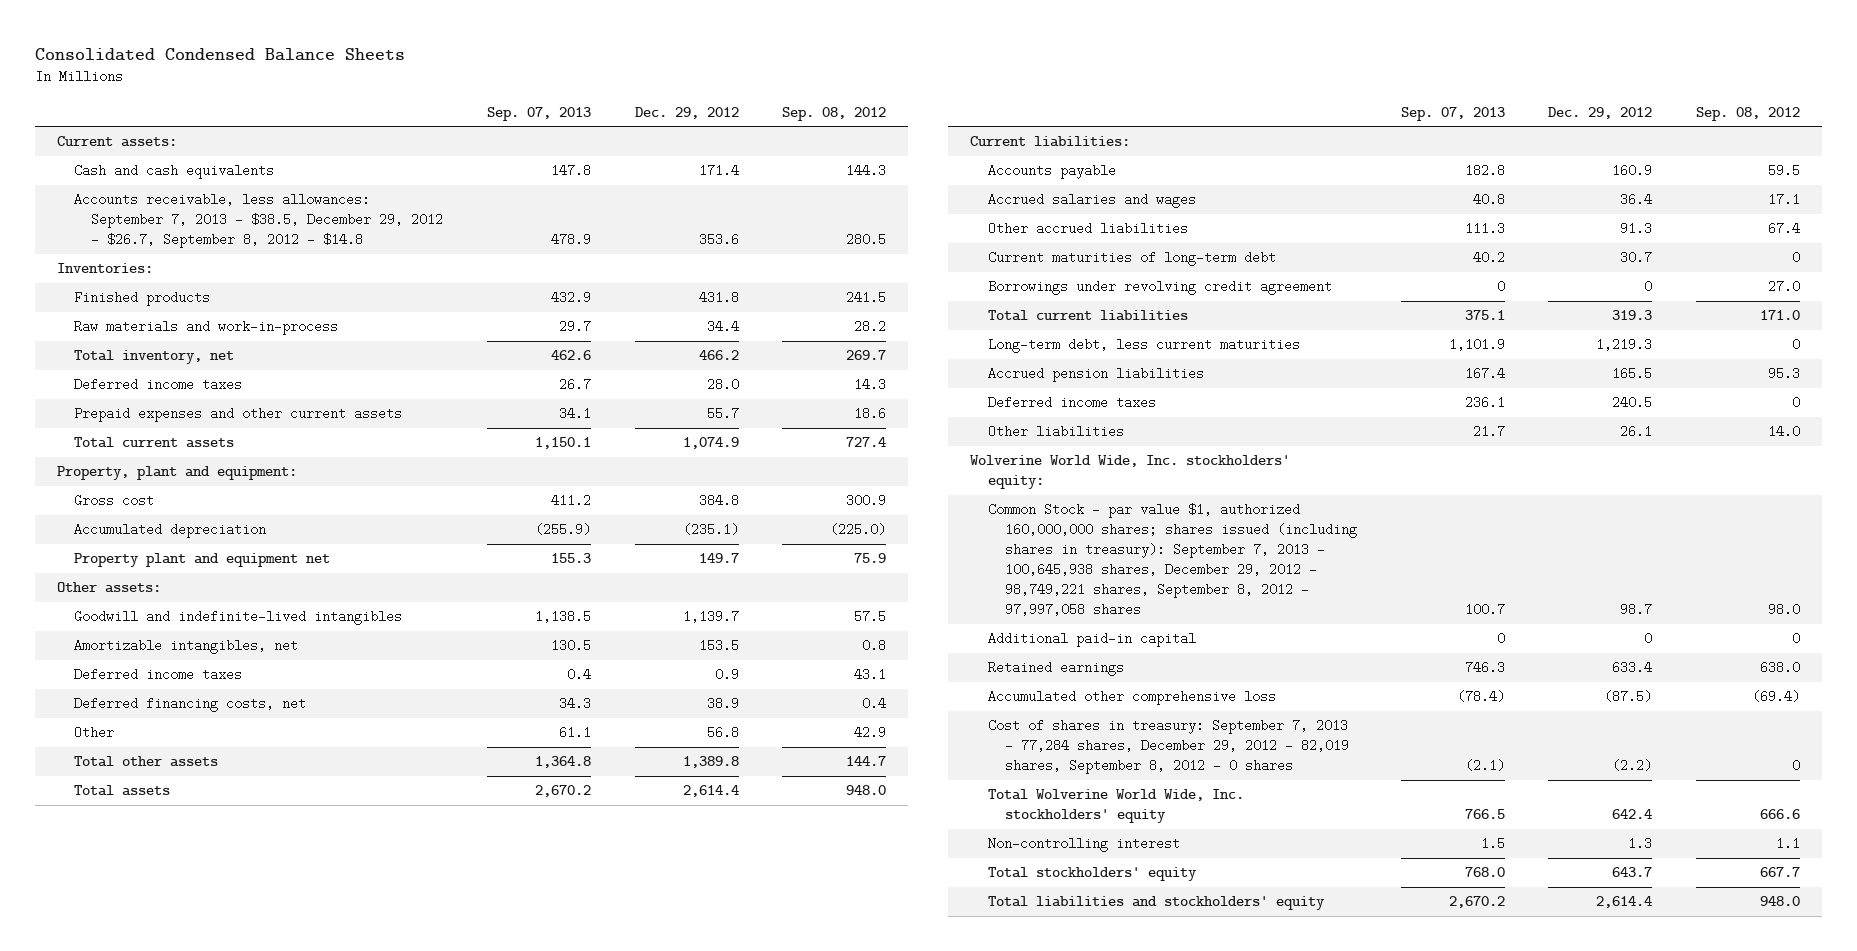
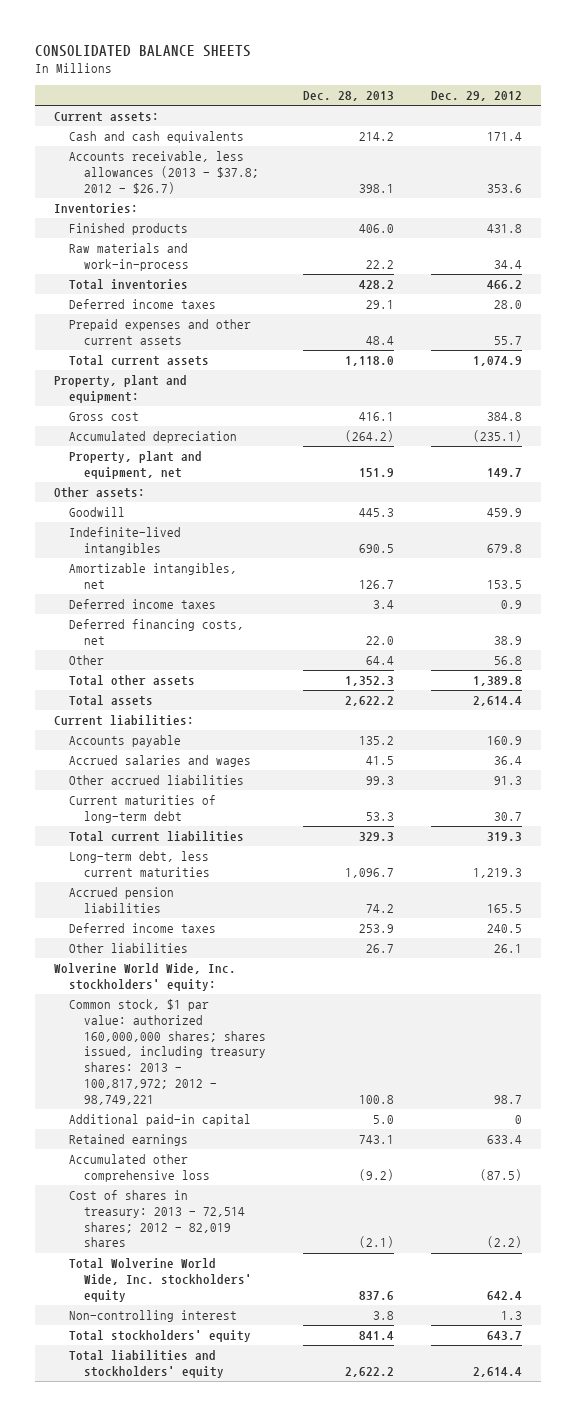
- Consolidated Condensed Balance Sheets
+ CONSOLIDATED BALANCE SHEETS
- | Sep. 07, 2013 | Dec. 29, 2012 | Sep. 08, 2012
+ | Dec. 28, 2013 | Dec. 29, 2012
- Accounts receivable, less allowances: September 7, 2013 - $38.5, December 29, 2012 - $26.7, September 8, 2012 - $14.8 | 478.9 | 353.6 | 280.5
+ Accounts receivable, less allowances (2013 - $37.8; 2012 - $26.7) | 398.1 | 353.6
- Total inventory, net | 462.6 | 466.2 | 269.7
+ Total inventories | 428.2 | 466.2
- Property plant and equipment net | 155.3 | 149.7 | 75.9
+ Property, plant and equipment, net | 151.9 | 149.7
- Goodwill and indefinite-lived intangibles | 1,138.5 | 1,139.7 | 57.5
+ Goodwill | 445.3 | 459.9
+ Indefinite-lived intangibles | 690.5 | 679.8
- Borrowings under revolving credit agreement | 0 | 0 | 27.0
- Common Stock - par value $1, authorized 160,000,000 shares; shares issued (including shares in treasury): September 7, 2013 - 100,645,938 shares, December 29, 2012 - 98,749,221 shares, September 8, 2012 - 97,997,058 shares | 100.7 | 98.7 | 98.0
+ Common stock, $1 par value: authorized 160,000,000 shares; shares issued, including treasury shares: 2013 - 100,817,972; 2012 - 98,749,221 | 100.8 | 98.7
- Cost of shares in treasury: September 7, 2013 - 77,284 shares, December 29, 2012 - 82,019 shares, September 8, 2012 - 0 shares | (2.1) | (2.2) | 0
+ Cost of shares in treasury: 2013 - 72,514 shares; 2012 - 82,019 shares | (2.1) | (2.2)

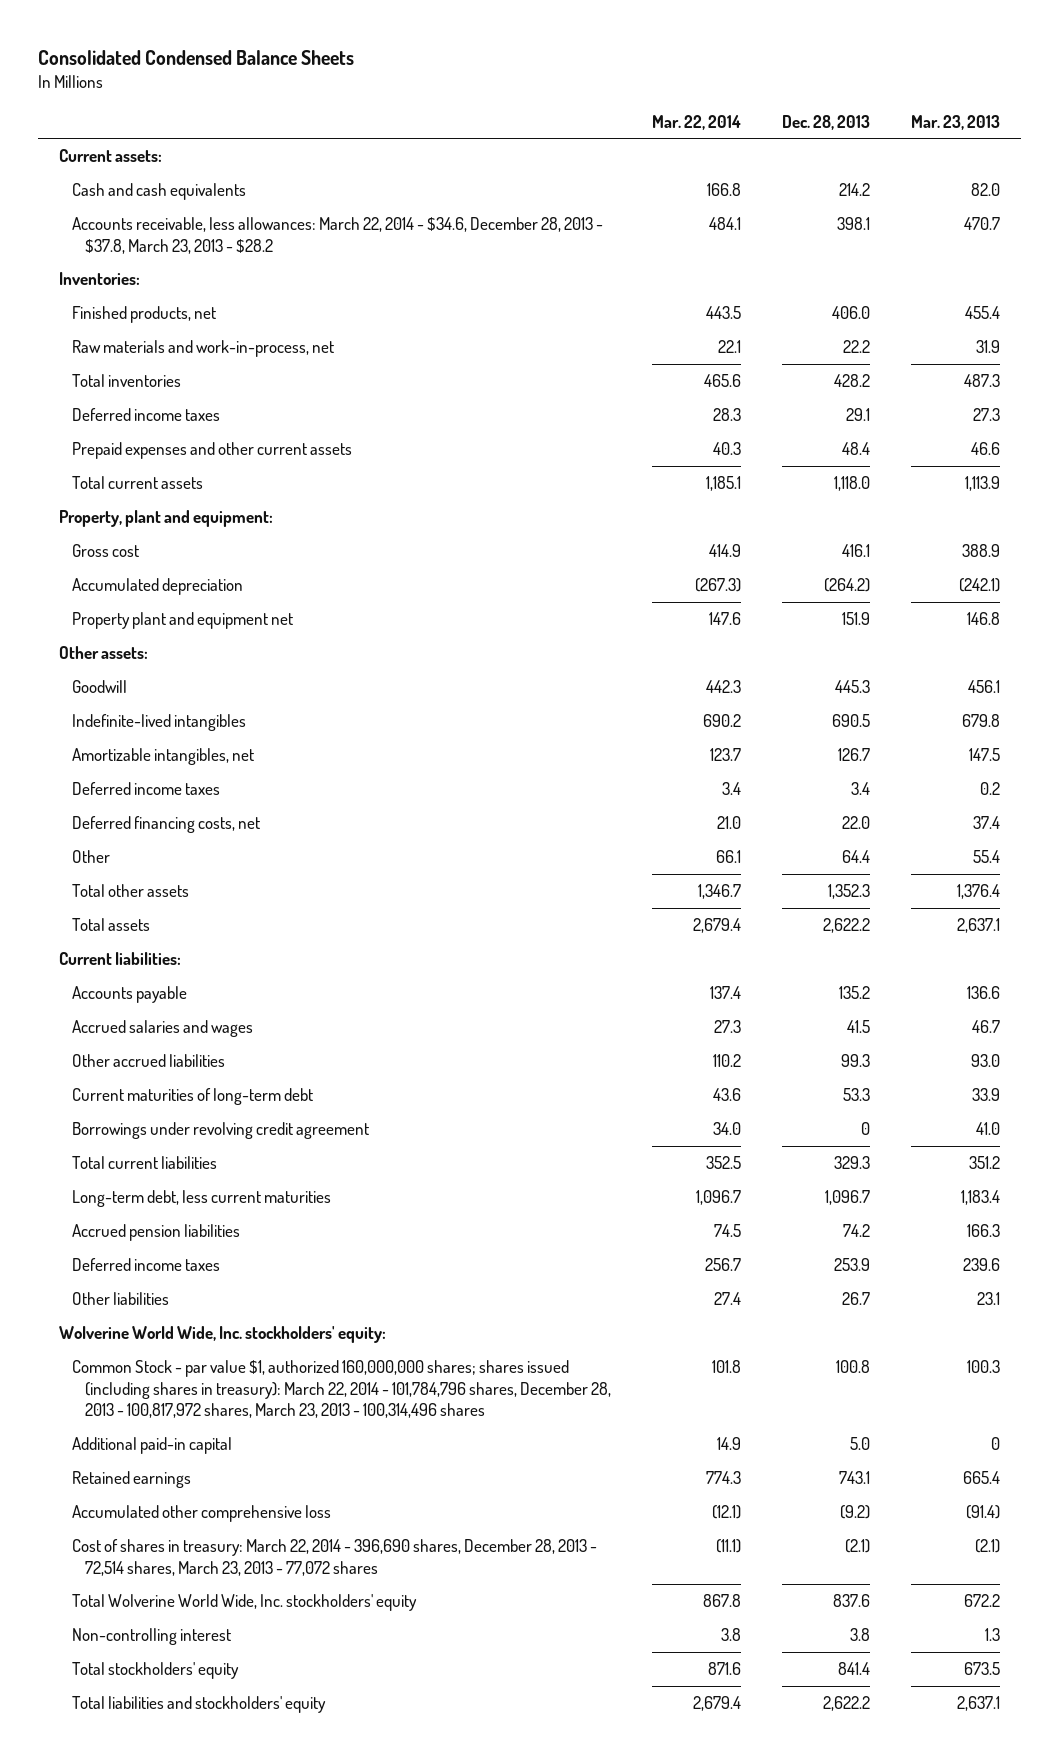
- CONSOLIDATED BALANCE SHEETS
+ Consolidated Condensed Balance Sheets
- | Dec. 28, 2013 | Dec. 29, 2012
+ | Mar. 22, 2014 | Dec. 28, 2013 | Mar. 23, 2013
- Accounts receivable, less allowances (2013 - $37.8; 2012 - $26.7) | 398.1 | 353.6
+ Accounts receivable, less allowances: March 22, 2014 - $34.6, December 28, 2013 - $37.8, March 23, 2013 - $28.2 | 484.1 | 398.1 | 470.7
- Finished products | 406.0 | 431.8
- Raw materials and work-in-process | 22.2 | 34.4
+ Finished products, net | 443.5 | 406.0 | 455.4
+ Raw materials and work-in-process, net | 22.1 | 22.2 | 31.9
- Property, plant and equipment, net | 151.9 | 149.7
+ Property plant and equipment net | 147.6 | 151.9 | 146.8
+ Borrowings under revolving credit agreement | 34.0 | 0 | 41.0
- Common stock, $1 par value: authorized 160,000,000 shares; shares issued, including treasury shares: 2013 - 100,817,972; 2012 - 98,749,221 | 100.8 | 98.7
+ Common Stock - par value $1, authorized 160,000,000 shares; shares issued (including shares in treasury): March 22, 2014 - 101,784,796 shares, December 28, 2013 - 100,817,972 shares, March 23, 2013 - 100,314,496 shares | 101.8 | 100.8 | 100.3
- Cost of shares in treasury: 2013 - 72,514 shares; 2012 - 82,019 shares | (2.1) | (2.2)
+ Cost of shares in treasury: March 22, 2014 - 396,690 shares, December 28, 2013 - 72,514 shares, March 23, 2013 - 77,072 shares | (11.1) | (2.1) | (2.1)

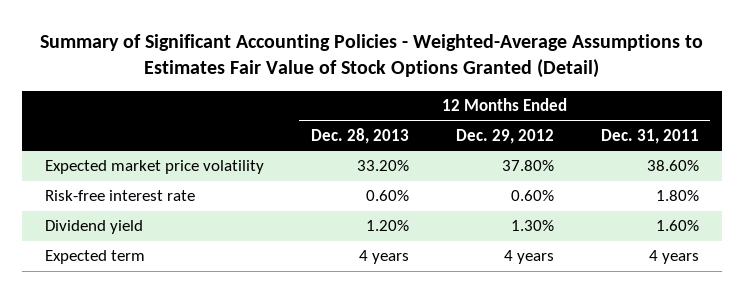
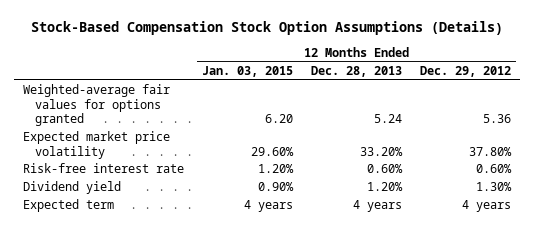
- Summary of Significant Accounting Policies - Weighted-Average Assumptions to Estimates Fair Value of Stock Options Granted (Detail)
+ Stock-Based Compensation Stock Option Assumptions (Details)
- | 12 Months Ended Dec. 28, 2013 | 12 Months Ended Dec. 29, 2012 | 12 Months Ended Dec. 31, 2011
+ | 12 Months Ended Jan. 03, 2015 | 12 Months Ended Dec. 28, 2013 | 12 Months Ended Dec. 29, 2012
+ Weighted-average fair values for options granted | 6.20 | 5.24 | 5.36

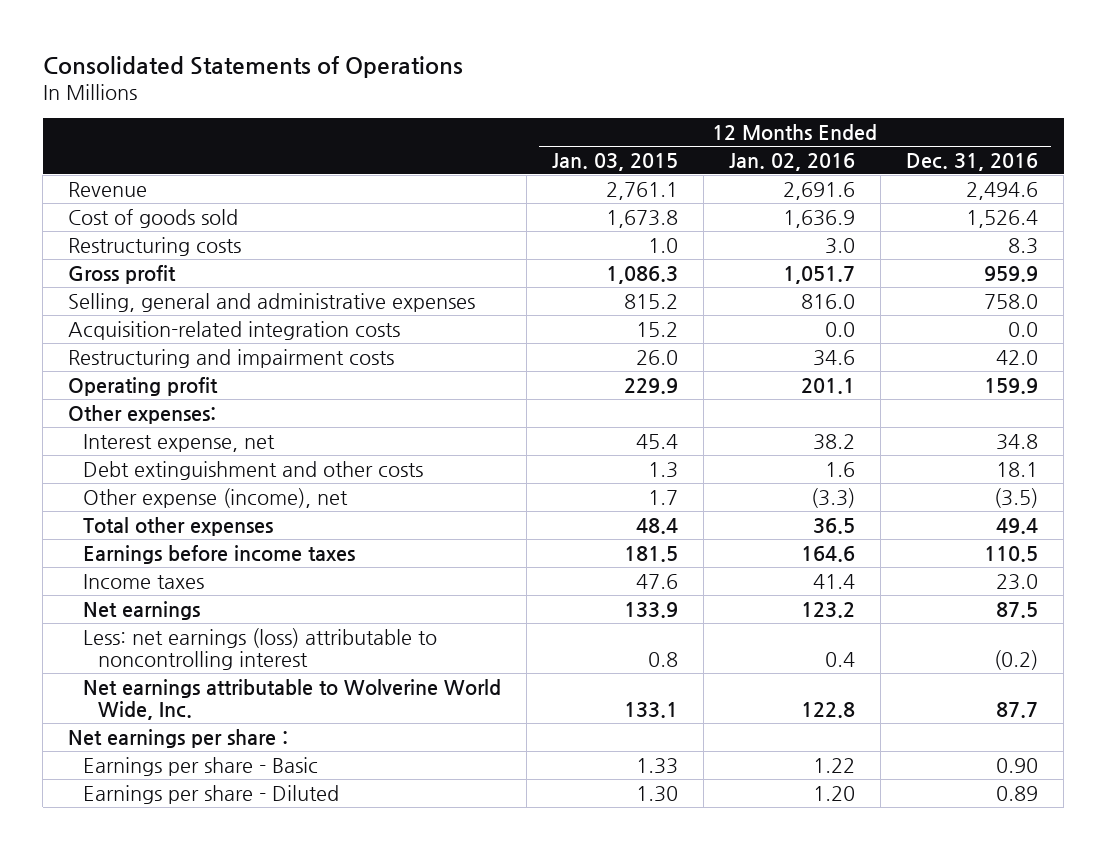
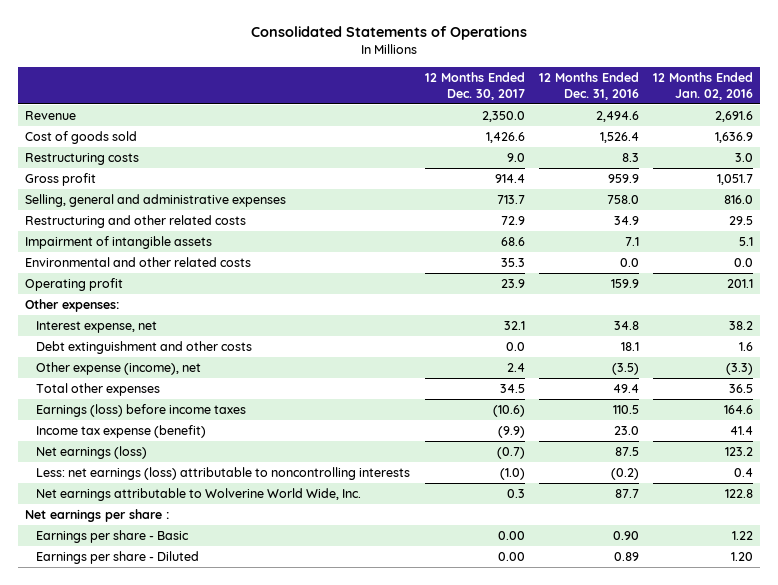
- | 12 Months Ended Jan. 03, 2015 | 12 Months Ended Jan. 02, 2016 | 12 Months Ended Dec. 31, 2016
+ | 12 Months Ended Dec. 30, 2017 | 12 Months Ended Dec. 31, 2016 | 12 Months Ended Jan. 02, 2016
- Acquisition-related integration costs | 15.2 | 0.0 | 0.0
- Restructuring and impairment costs | 26.0 | 34.6 | 42.0
+ Restructuring and other related costs | 72.9 | 34.9 | 29.5
+ Impairment of intangible assets | 68.6 | 7.1 | 5.1
+ Environmental and other related costs | 35.3 | 0.0 | 0.0
- Earnings before income taxes | 181.5 | 164.6 | 110.5
- Income taxes | 47.6 | 41.4 | 23.0
- Net earnings | 133.9 | 123.2 | 87.5
- Less: net earnings (loss) attributable to noncontrolling interest | 0.8 | 0.4 | (0.2)
+ Earnings (loss) before income taxes | (10.6) | 110.5 | 164.6
+ Income tax expense (benefit) | (9.9) | 23.0 | 41.4
+ Net earnings (loss) | (0.7) | 87.5 | 123.2
+ Less: net earnings (loss) attributable to noncontrolling interests | (1.0) | (0.2) | 0.4

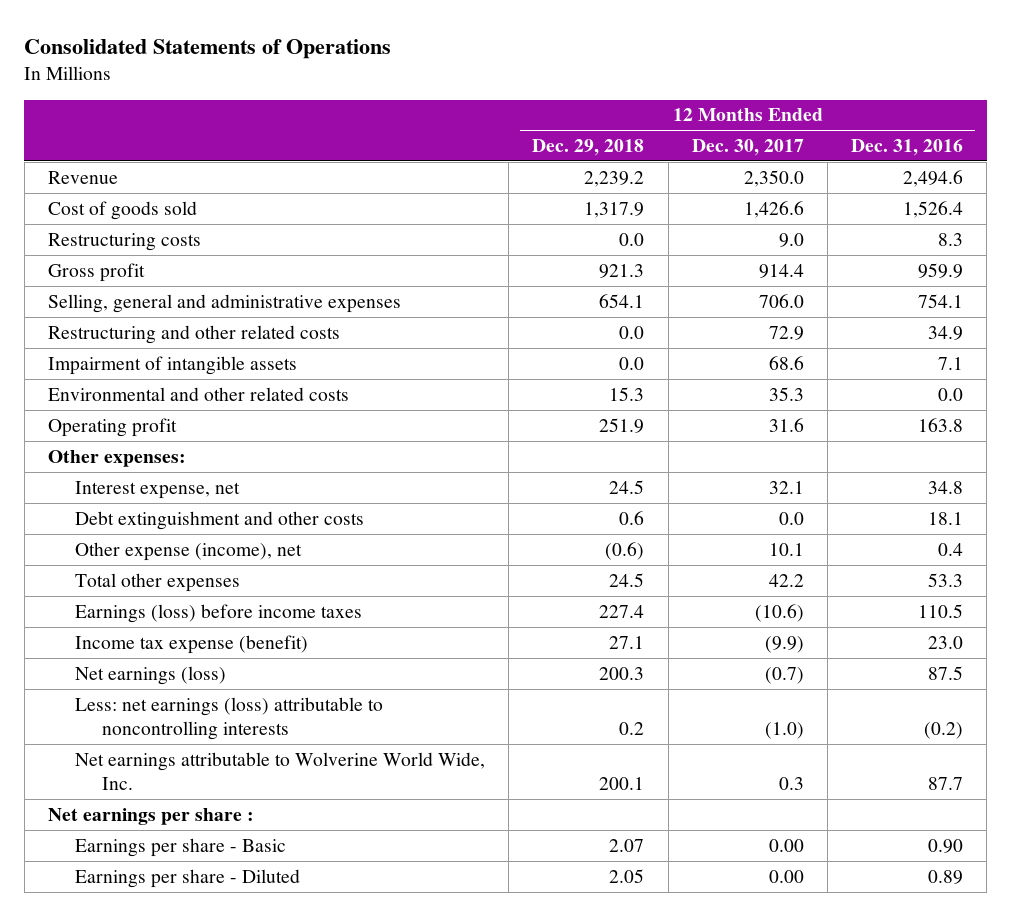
- | 12 Months Ended Dec. 30, 2017 | 12 Months Ended Dec. 31, 2016 | 12 Months Ended Jan. 02, 2016
+ | 12 Months Ended Dec. 29, 2018 | 12 Months Ended Dec. 30, 2017 | 12 Months Ended Dec. 31, 2016
- Selling, general and administrative expenses | 713.7 | 758.0 | 816.0
+ Selling, general and administrative expenses | 654.1 | 706.0 | 754.1
- Operating profit | 23.9 | 159.9 | 201.1
+ Operating profit | 251.9 | 31.6 | 163.8
- Other expense (income), net | 2.4 | (3.5) | (3.3)
- Total other expenses | 34.5 | 49.4 | 36.5
+ Other expense (income), net | (0.6) | 10.1 | 0.4
+ Total other expenses | 24.5 | 42.2 | 53.3

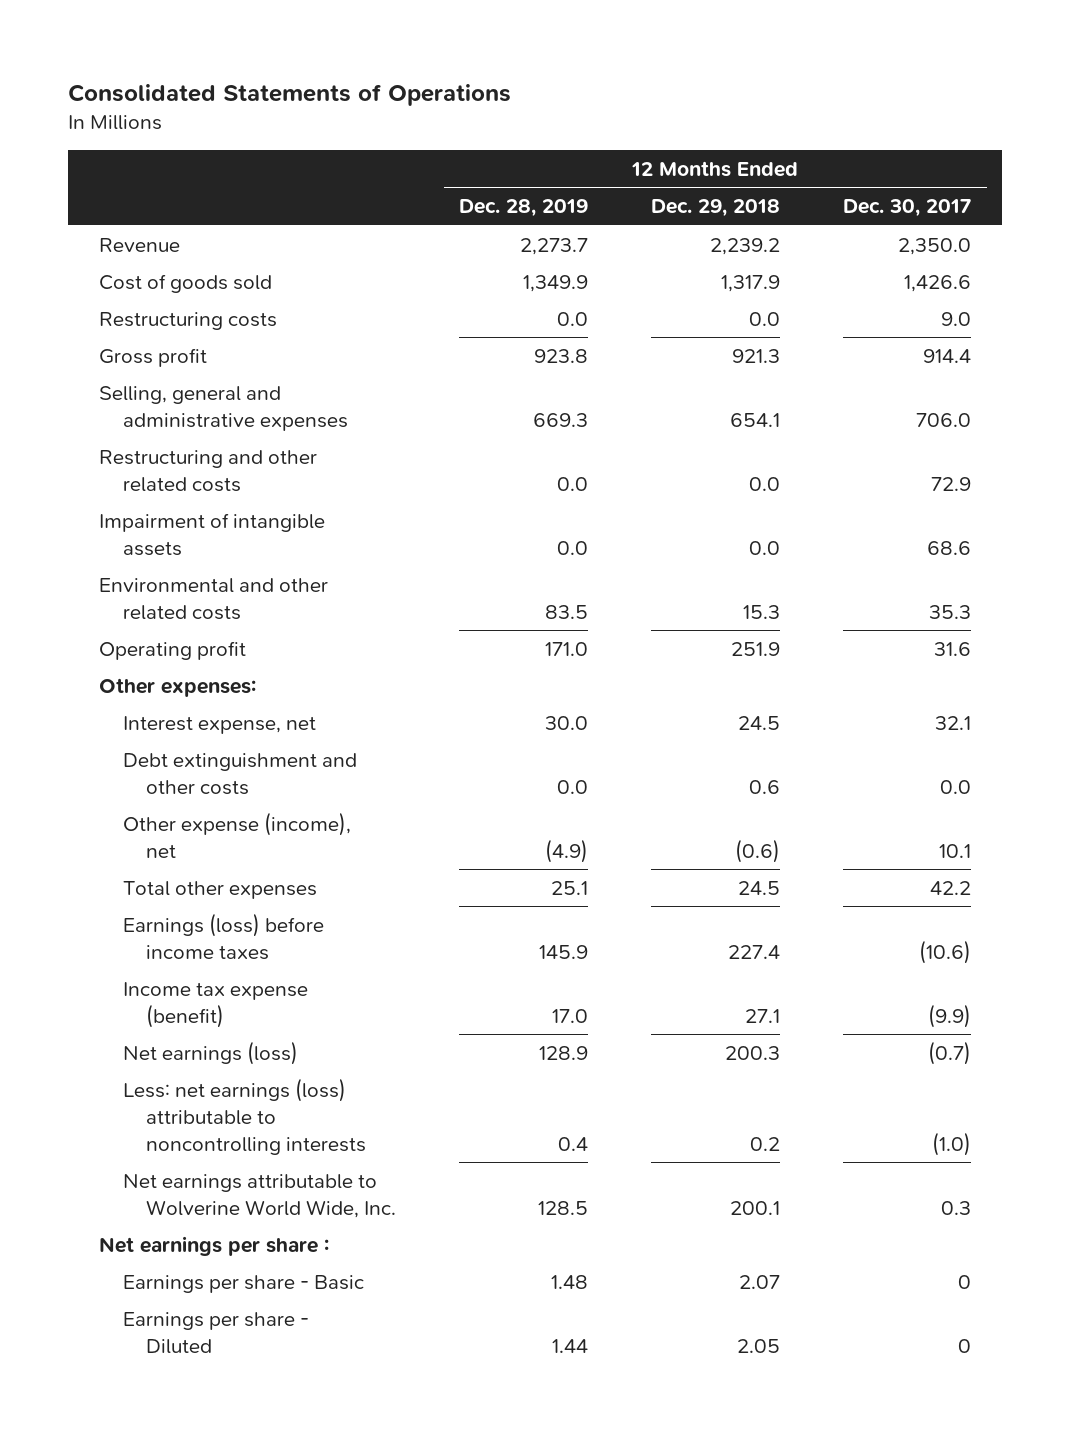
- | 12 Months Ended Dec. 29, 2018 | 12 Months Ended Dec. 30, 2017 | 12 Months Ended Dec. 31, 2016
+ | 12 Months Ended Dec. 28, 2019 | 12 Months Ended Dec. 29, 2018 | 12 Months Ended Dec. 30, 2017
- Earnings per share - Basic | 2.07 | 0.00 | 0.90
- Earnings per share - Diluted | 2.05 | 0.00 | 0.89
+ Earnings per share - Basic | 1.48 | 2.07 | 0
+ Earnings per share - Diluted | 1.44 | 2.05 | 0

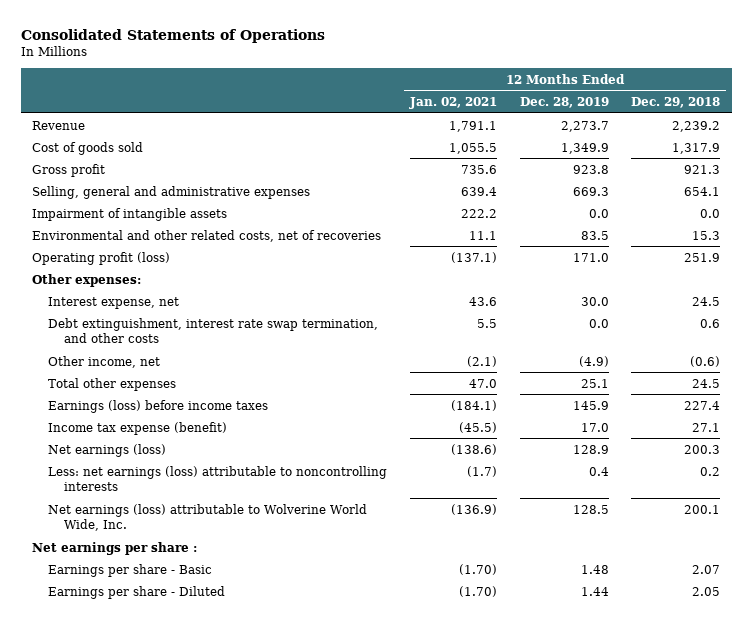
- | 12 Months Ended Dec. 28, 2019 | 12 Months Ended Dec. 29, 2018 | 12 Months Ended Dec. 30, 2017
+ | 12 Months Ended Jan. 02, 2021 | 12 Months Ended Dec. 28, 2019 | 12 Months Ended Dec. 29, 2018
- Restructuring costs | 0.0 | 0.0 | 9.0
- Restructuring and other related costs | 0.0 | 0.0 | 72.9
- Environmental and other related costs | 83.5 | 15.3 | 35.3
- Operating profit | 171.0 | 251.9 | 31.6
+ Environmental and other related costs, net of recoveries | 11.1 | 83.5 | 15.3
+ Operating profit (loss) | (137.1) | 171.0 | 251.9
- Debt extinguishment and other costs | 0.0 | 0.6 | 0.0
- Other expense (income), net | (4.9) | (0.6) | 10.1
+ Debt extinguishment, interest rate swap termination, and other costs | 5.5 | 0.0 | 0.6
+ Other income, net | (2.1) | (4.9) | (0.6)
- Net earnings attributable to Wolverine World Wide, Inc. | 128.5 | 200.1 | 0.3
+ Net earnings (loss) attributable to Wolverine World Wide, Inc. | (136.9) | 128.5 | 200.1

